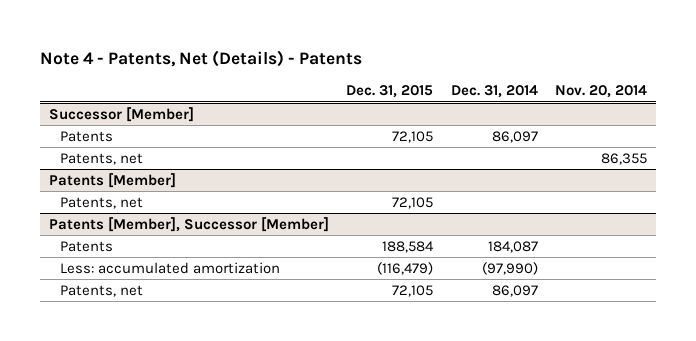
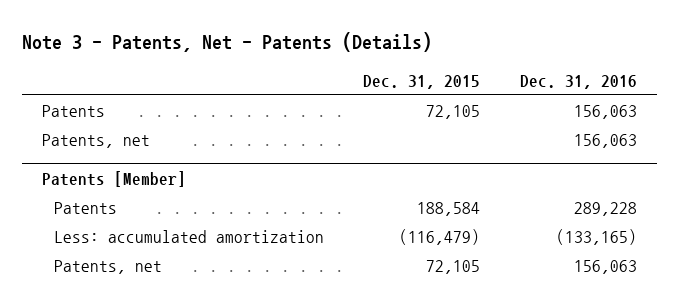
- Note 4 - Patents, Net (Details) - Patents
+ Note 3 - Patents, Net - Patents (Details)
- | Dec. 31, 2015 | Dec. 31, 2014 | Nov. 20, 2014
+ | Dec. 31, 2015 | Dec. 31, 2016
- Successor [Member]
@ Patents [Member]
- Patents, net | 72,105 | |
- Patents [Member], Successor [Member]

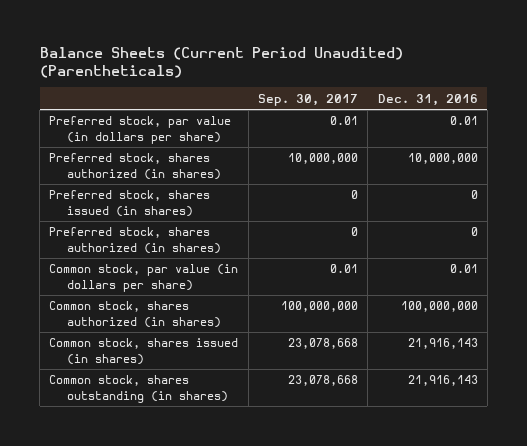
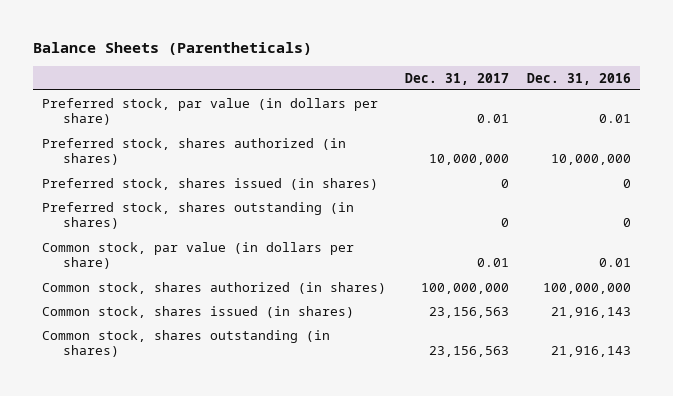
- Balance Sheets (Current Period Unaudited) (Parentheticals)
+ Balance Sheets (Parentheticals)
- | Sep. 30, 2017 | Dec. 31, 2016
+ | Dec. 31, 2017 | Dec. 31, 2016
- Preferred stock, shares authorized (in shares) | 0 | 0
+ Preferred stock, shares outstanding (in shares) | 0 | 0

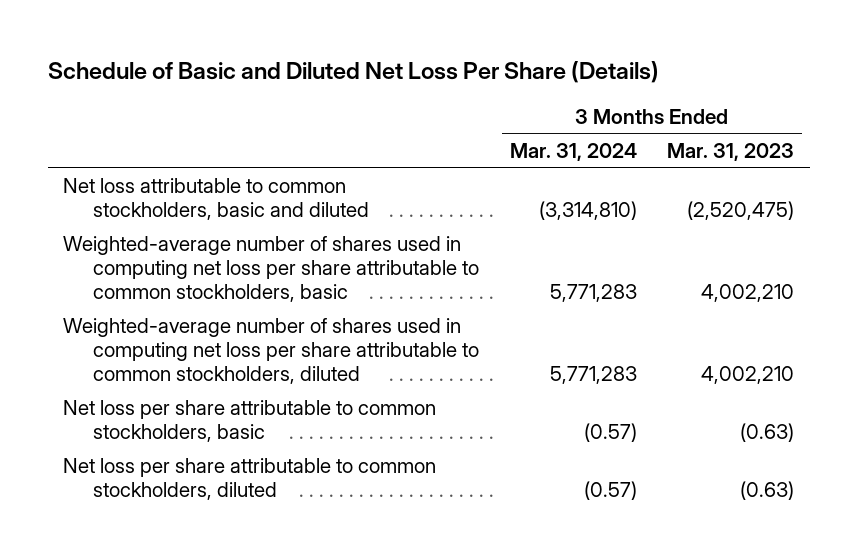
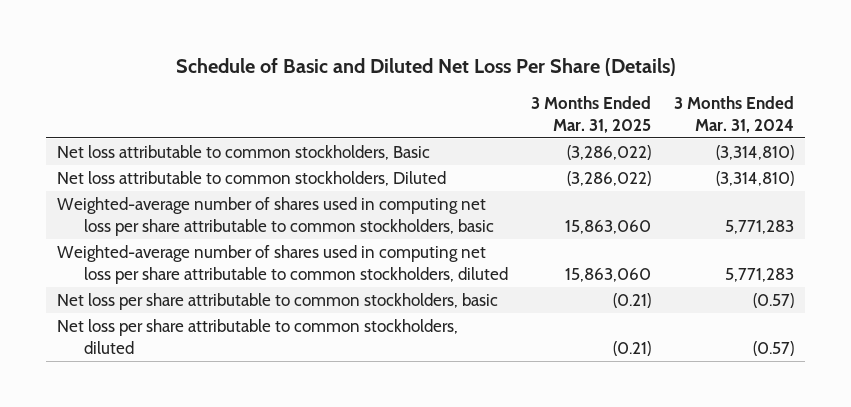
- | 3 Months Ended Mar. 31, 2024 | 3 Months Ended Mar. 31, 2023
+ | 3 Months Ended Mar. 31, 2025 | 3 Months Ended Mar. 31, 2024
- Net loss attributable to common stockholders, basic and diluted | (3,314,810) | (2,520,475)
+ Net loss attributable to common stockholders, Basic | (3,286,022) | (3,314,810)
+ Net loss attributable to common stockholders, Diluted | (3,286,022) | (3,314,810)

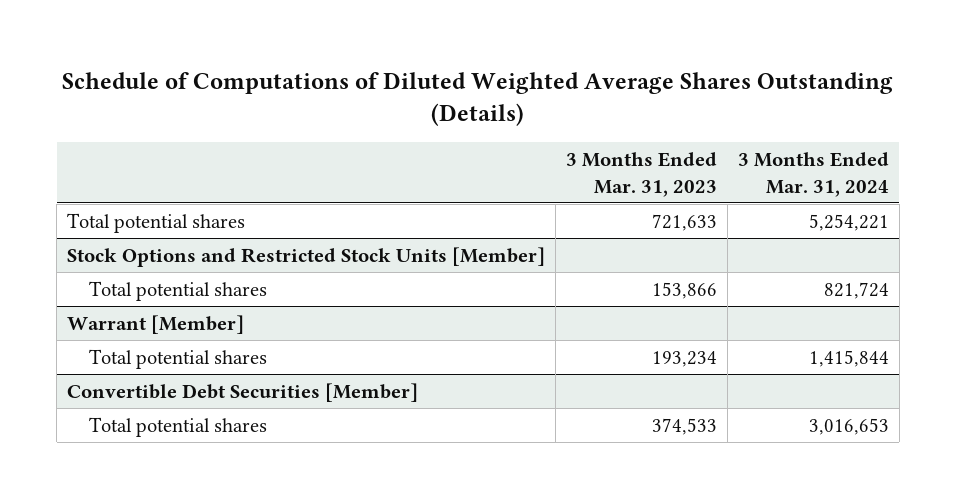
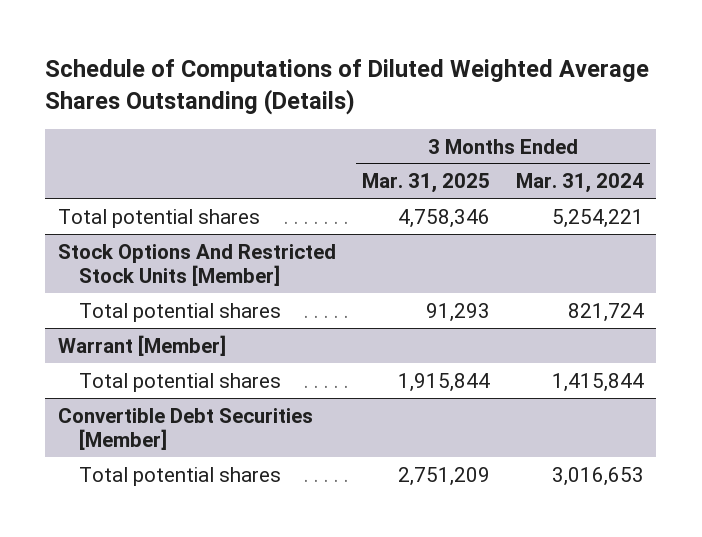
- | 3 Months Ended Mar. 31, 2023 | 3 Months Ended Mar. 31, 2024
+ | 3 Months Ended Mar. 31, 2025 | 3 Months Ended Mar. 31, 2024
- Stock Options and Restricted Stock Units [Member]
+ Stock Options And Restricted Stock Units [Member]

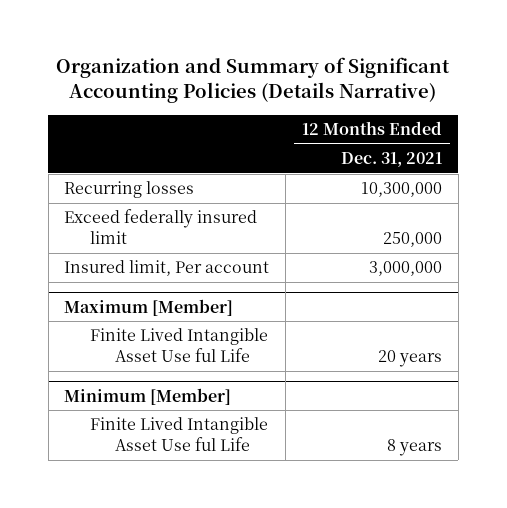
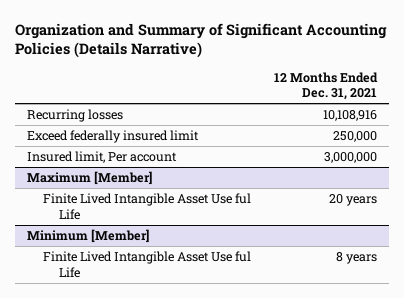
- Recurring losses | 10,300,000
+ Recurring losses | 10,108,916

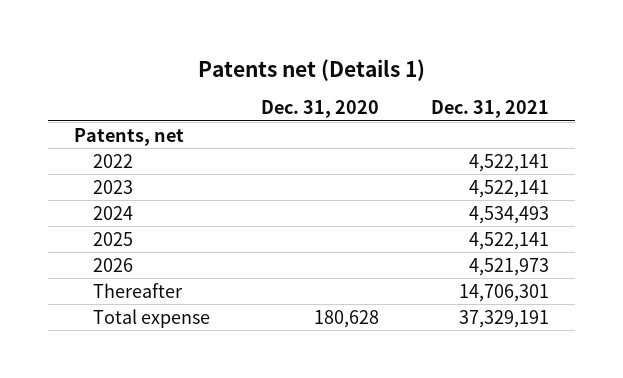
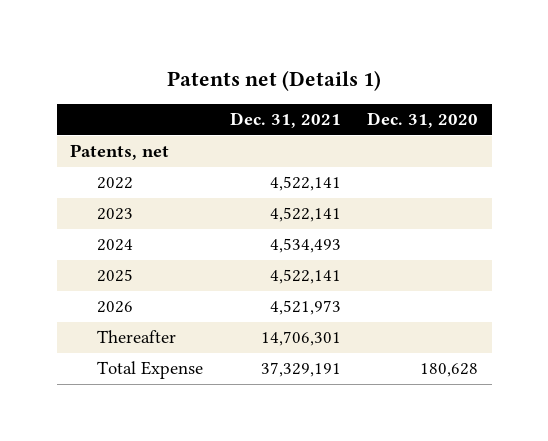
- | Dec. 31, 2020 | Dec. 31, 2021
+ | Dec. 31, 2021 | Dec. 31, 2020
- Total expense | 180,628 | 37,329,191
+ Total Expense | 37,329,191 | 180,628

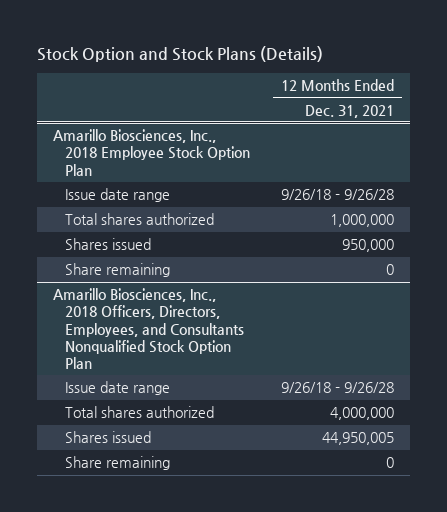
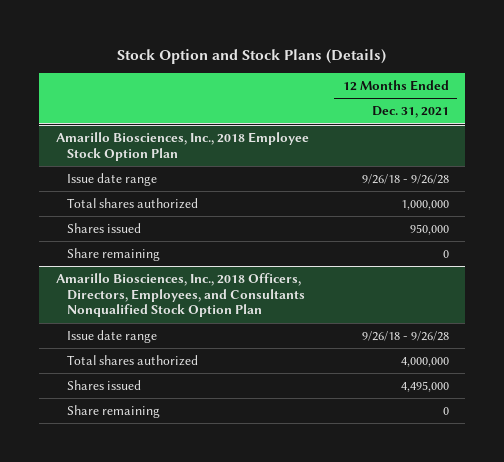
@ Amarillo Biosciences, Inc., 2018 Officers, Directors, Employees, and Consultants Nonqualified Stock Option Plan
- Shares issued | 44,950,005
+ Shares issued | 4,495,000

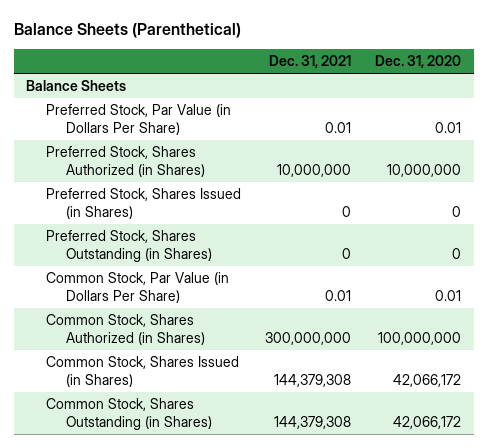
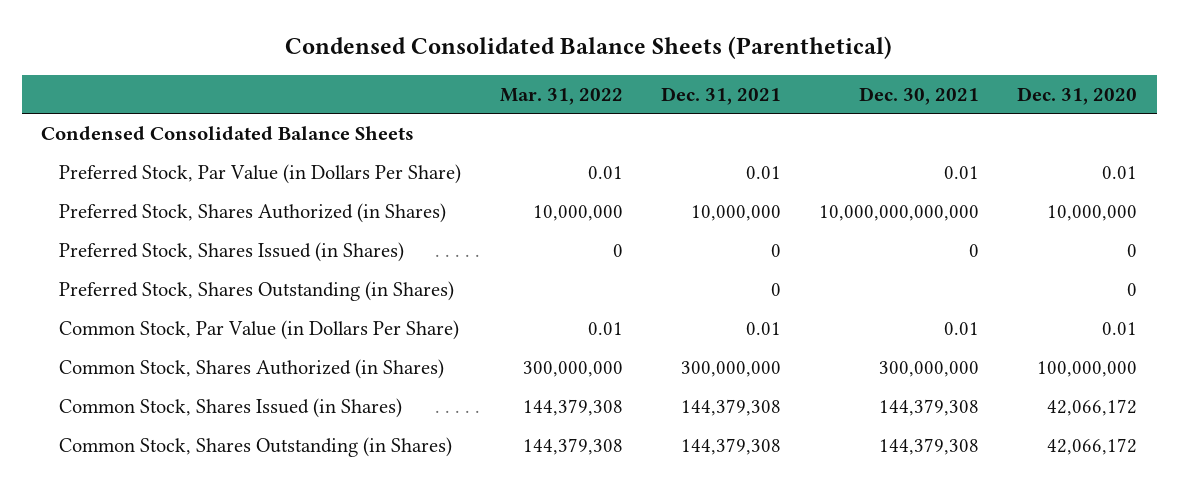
- Balance Sheets (Parenthetical)
+ Condensed Consolidated Balance Sheets (Parenthetical)
- | Dec. 31, 2021 | Dec. 31, 2020
+ | Mar. 31, 2022 | Dec. 31, 2021 | Dec. 30, 2021 | Dec. 31, 2020
- Balance Sheets
+ Condensed Consolidated Balance Sheets

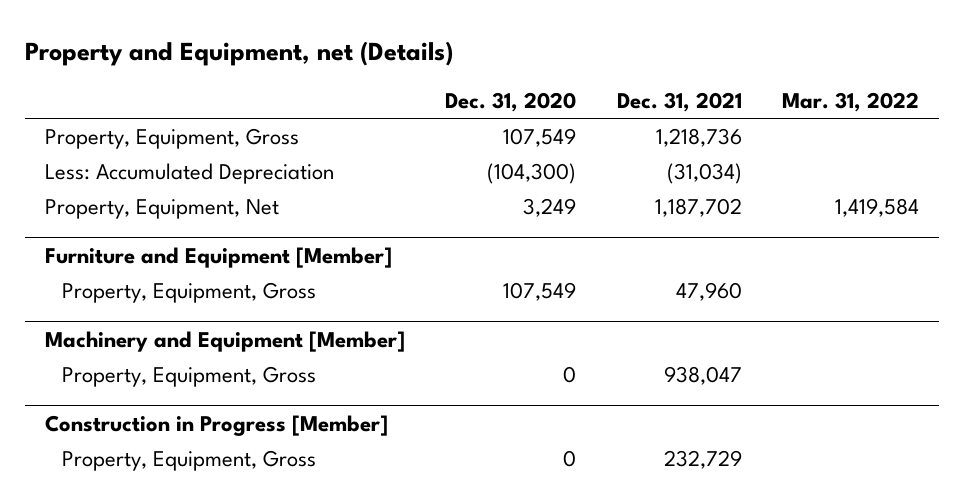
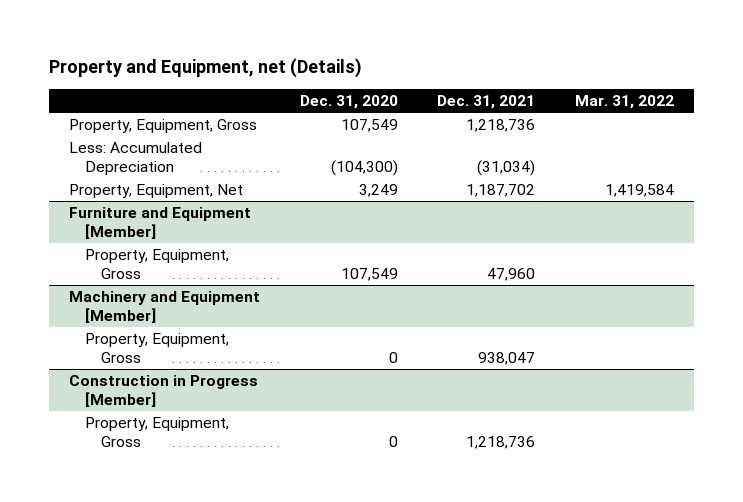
@ Construction in Progress [Member]
- Property, Equipment, Gross | 0 | 232,729 |
+ Property, Equipment, Gross | 0 | 1,218,736 |

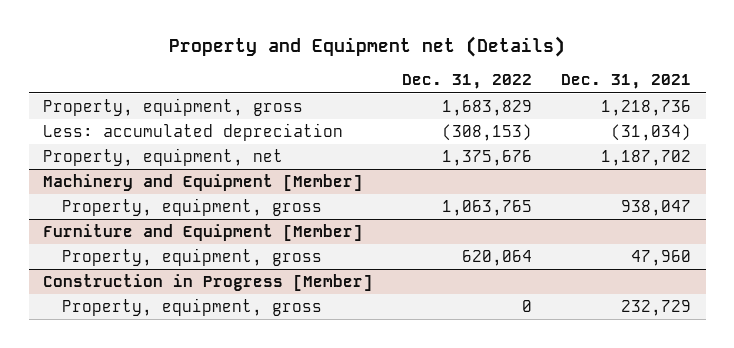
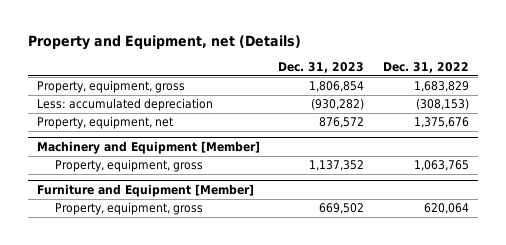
- Property and Equipment net (Details)
+ Property and Equipment, net (Details)
- | Dec. 31, 2022 | Dec. 31, 2021
+ | Dec. 31, 2023 | Dec. 31, 2022
- Construction in Progress [Member]
- Property, equipment, gross | 0 | 232,729

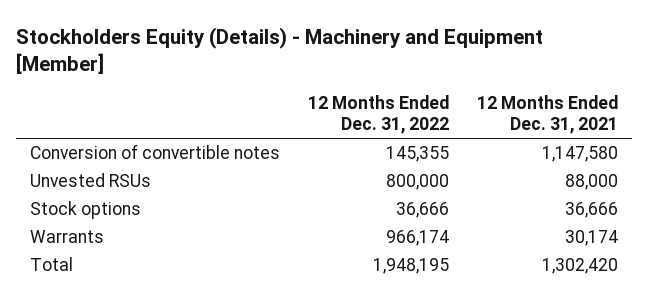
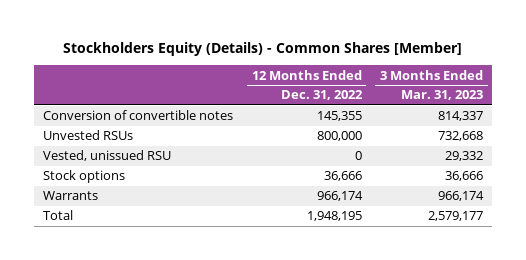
- Stockholders Equity (Details) - Machinery and Equipment [Member]
+ Stockholders Equity (Details) - Common Shares [Member]
- | 12 Months Ended Dec. 31, 2022 | 12 Months Ended Dec. 31, 2021
+ | 12 Months Ended Dec. 31, 2022 | 3 Months Ended Mar. 31, 2023
+ Vested, unissued RSU | 0 | 29,332

